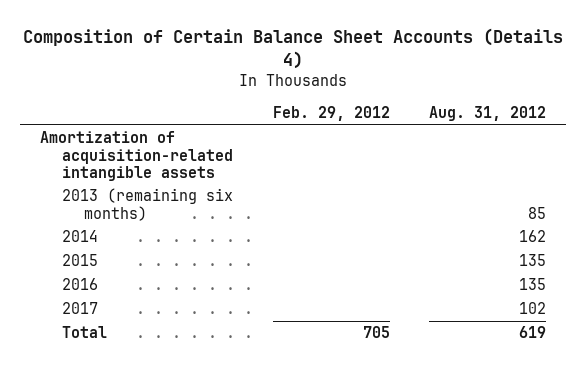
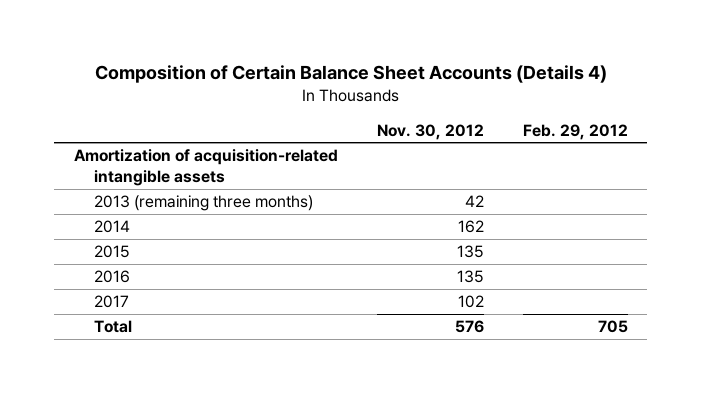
- | Feb. 29, 2012 | Aug. 31, 2012
+ | Nov. 30, 2012 | Feb. 29, 2012
- 2013 (remaining six months) | | 85
+ 2013 (remaining three months) | 42 |

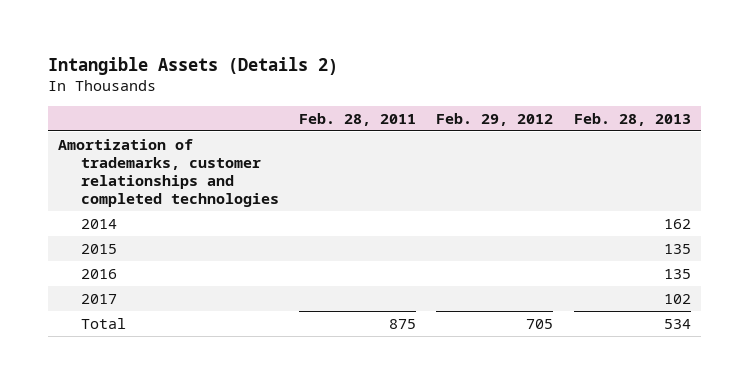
- Composition of Certain Balance Sheet Accounts (Details 4)
+ Intangible Assets (Details 2)
- | Nov. 30, 2012 | Feb. 29, 2012
+ | Feb. 28, 2011 | Feb. 29, 2012 | Feb. 28, 2013
- Amortization of acquisition-related intangible assets
- 2013 (remaining three months) | 42 |
+ Amortization of trademarks, customer relationships and completed technologies

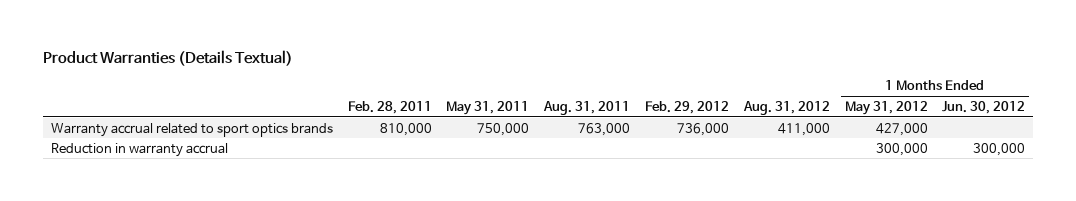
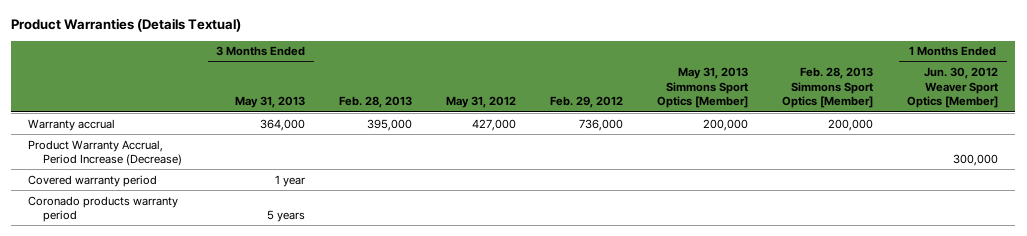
- | Feb. 28, 2011 | May 31, 2011 | Aug. 31, 2011 | Feb. 29, 2012 | Aug. 31, 2012 | 1 Months Ended May 31, 2012 | 1 Months Ended Jun. 30, 2012
+ | 3 Months Ended May 31, 2013 | Feb. 28, 2013 | May 31, 2012 | Feb. 29, 2012 | May 31, 2013 Simmons Sport Optics [Member] | Feb. 28, 2013 Simmons Sport Optics [Member] | 1 Months Ended Jun. 30, 2012 Weaver Sport Optics [Member]
- Warranty accrual related to sport optics brands | 810,000 | 750,000 | 763,000 | 736,000 | 411,000 | 427,000 |
- Reduction in warranty accrual | | | | | | 300,000 | 300,000
+ Warranty accrual | 364,000 | 395,000 | 427,000 | 736,000 | 200,000 | 200,000 |
+ Product Warranty Accrual, Period Increase (Decrease) | | | | | | | 300,000
+ Covered warranty period | 1 year | | | | | |
+ Coronado products warranty period | 5 years | | | | | |

